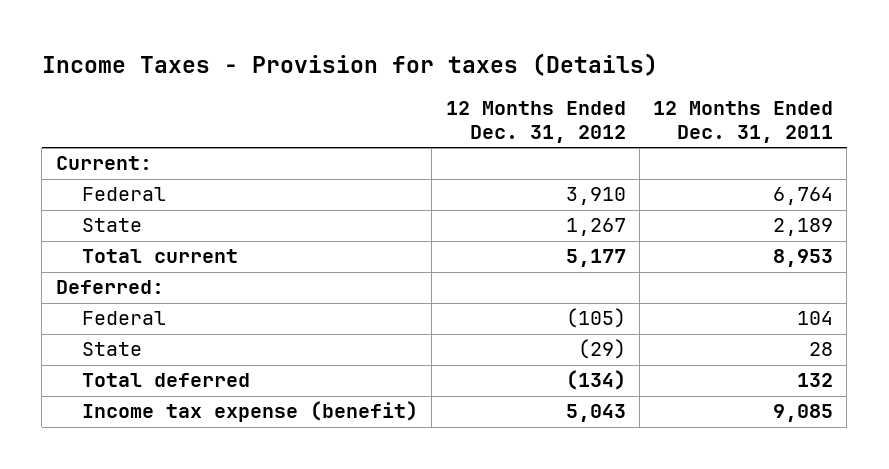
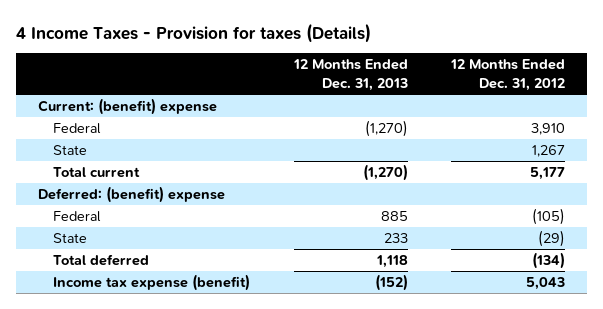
- Income Taxes - Provision for taxes (Details)
+ 4 Income Taxes - Provision for taxes (Details)
- | 12 Months Ended Dec. 31, 2012 | 12 Months Ended Dec. 31, 2011
+ | 12 Months Ended Dec. 31, 2013 | 12 Months Ended Dec. 31, 2012
- Current:
+ Current: (benefit) expense
- Deferred:
+ Deferred: (benefit) expense

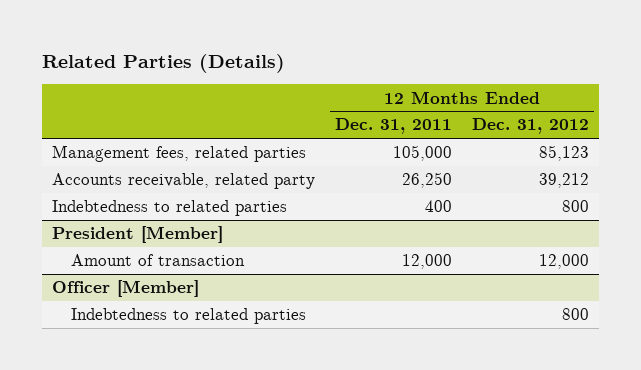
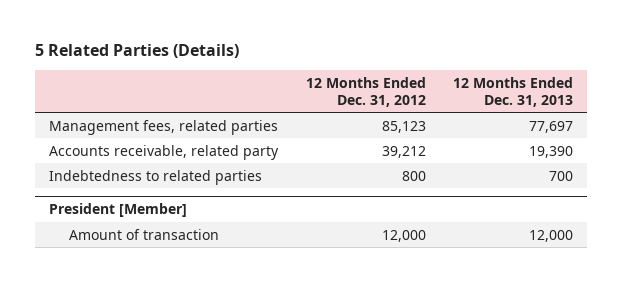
- Related Parties (Details)
+ 5 Related Parties (Details)
- | 12 Months Ended Dec. 31, 2011 | 12 Months Ended Dec. 31, 2012
+ | 12 Months Ended Dec. 31, 2012 | 12 Months Ended Dec. 31, 2013
- Officer [Member]
- Indebtedness to related parties | | 800

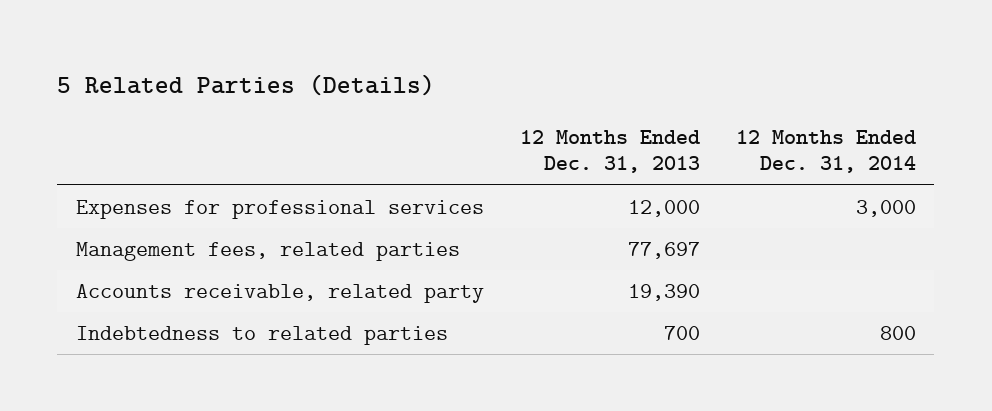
- | 12 Months Ended Dec. 31, 2012 | 12 Months Ended Dec. 31, 2013
+ | 12 Months Ended Dec. 31, 2013 | 12 Months Ended Dec. 31, 2014
+ Expenses for professional services | 12,000 | 3,000
- President [Member]
- Amount of transaction | 12,000 | 12,000

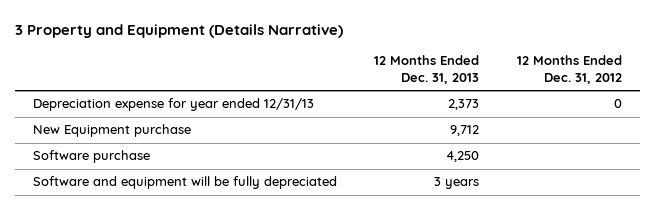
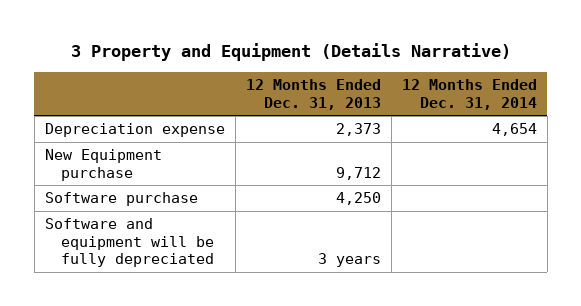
- | 12 Months Ended Dec. 31, 2013 | 12 Months Ended Dec. 31, 2012
+ | 12 Months Ended Dec. 31, 2013 | 12 Months Ended Dec. 31, 2014
- Depreciation expense for year ended 12/31/13 | 2,373 | 0
+ Depreciation expense | 2,373 | 4,654

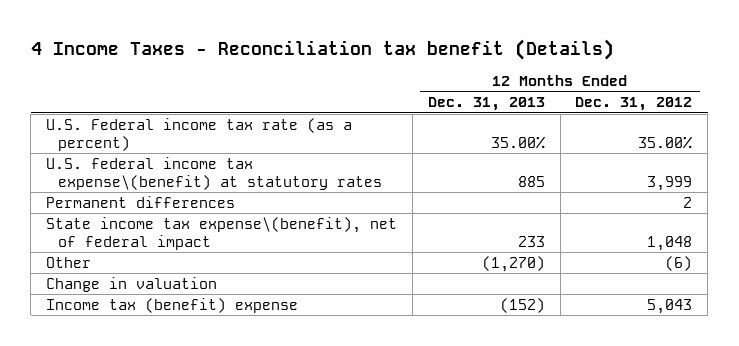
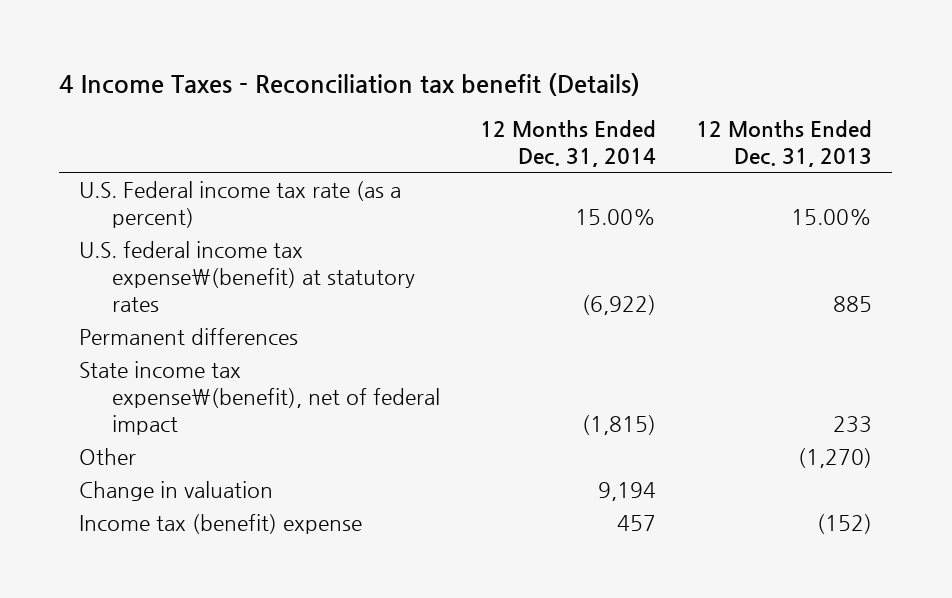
- | 12 Months Ended Dec. 31, 2013 | 12 Months Ended Dec. 31, 2012
+ | 12 Months Ended Dec. 31, 2014 | 12 Months Ended Dec. 31, 2013
- U.S. Federal income tax rate (as a percent) | 35.00% | 35.00%
+ U.S. Federal income tax rate (as a percent) | 15.00% | 15.00%

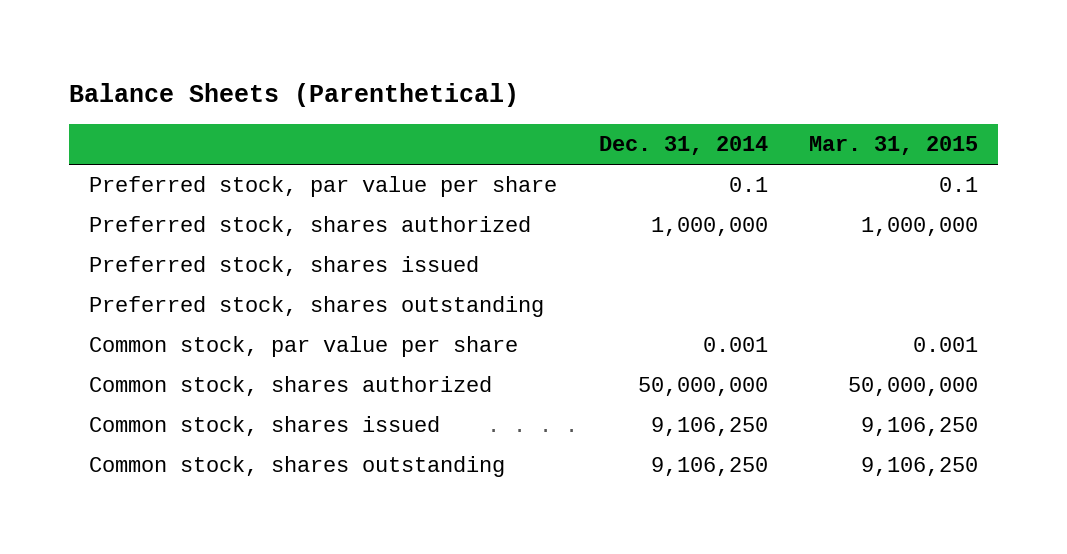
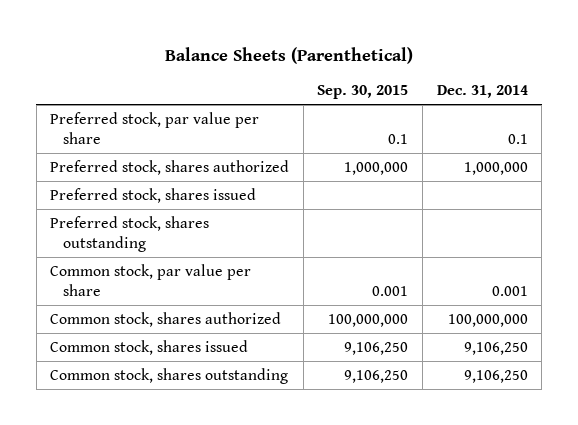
- | Dec. 31, 2014 | Mar. 31, 2015
+ | Sep. 30, 2015 | Dec. 31, 2014
- Common stock, shares authorized | 50,000,000 | 50,000,000
+ Common stock, shares authorized | 100,000,000 | 100,000,000

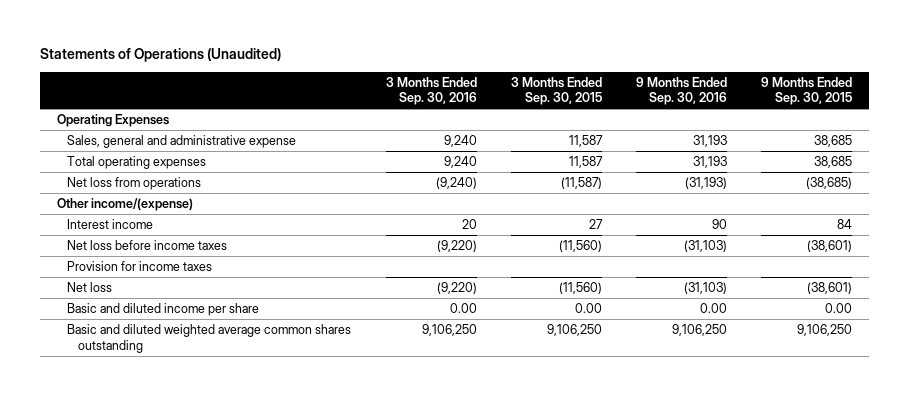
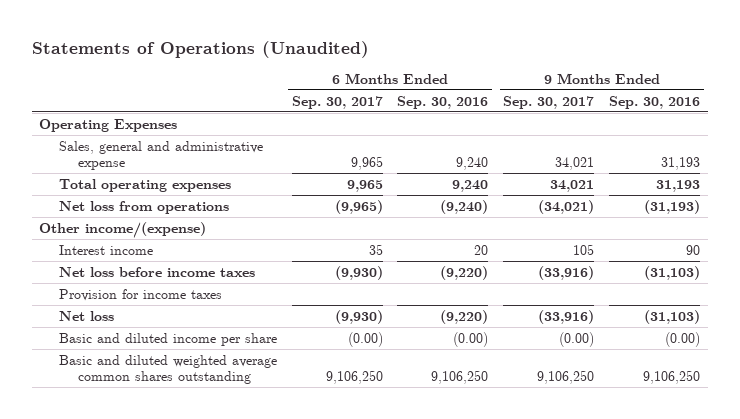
- | 3 Months Ended Sep. 30, 2016 | 3 Months Ended Sep. 30, 2015 | 9 Months Ended Sep. 30, 2016 | 9 Months Ended Sep. 30, 2015
+ | 6 Months Ended Sep. 30, 2017 | 6 Months Ended Sep. 30, 2016 | 9 Months Ended Sep. 30, 2017 | 9 Months Ended Sep. 30, 2016
- Basic and diluted income per share | 0.00 | 0.00 | 0.00 | 0.00
+ Basic and diluted income per share | (0.00) | (0.00) | (0.00) | (0.00)

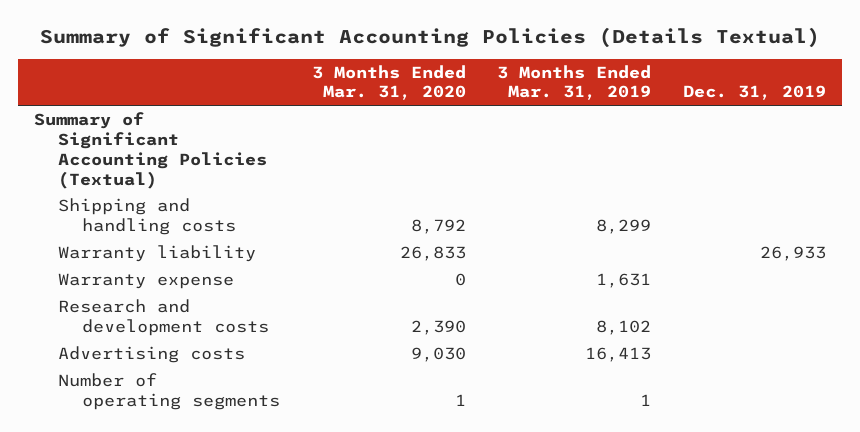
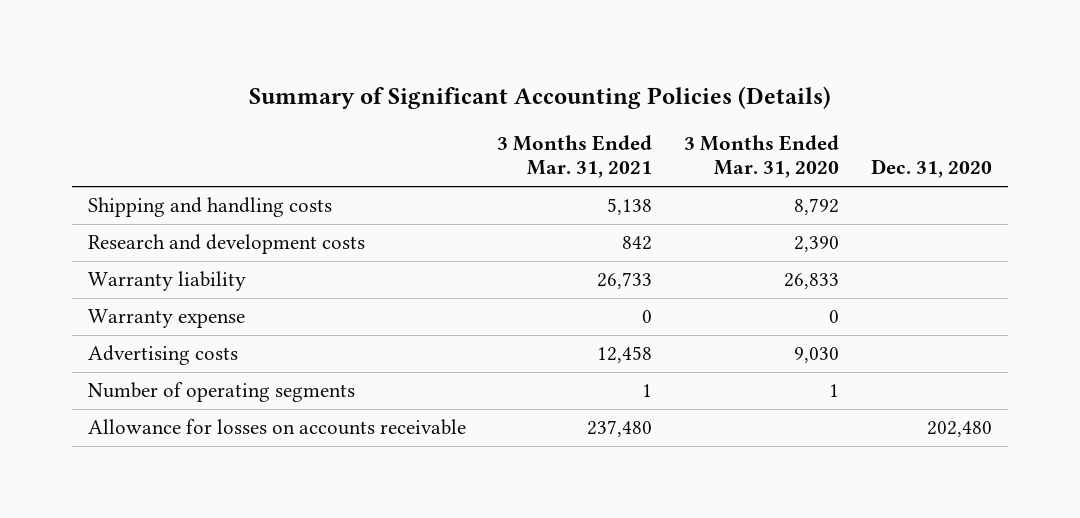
- Summary of Significant Accounting Policies (Details Textual)
+ Summary of Significant Accounting Policies (Details)
- | 3 Months Ended Mar. 31, 2020 | 3 Months Ended Mar. 31, 2019 | Dec. 31, 2019
+ | 3 Months Ended Mar. 31, 2021 | 3 Months Ended Mar. 31, 2020 | Dec. 31, 2020
- Summary of Significant Accounting Policies (Textual)
moved up: Research and development costs | 842 | 2,390 |
+ Allowance for losses on accounts receivable | 237,480 | | 202,480

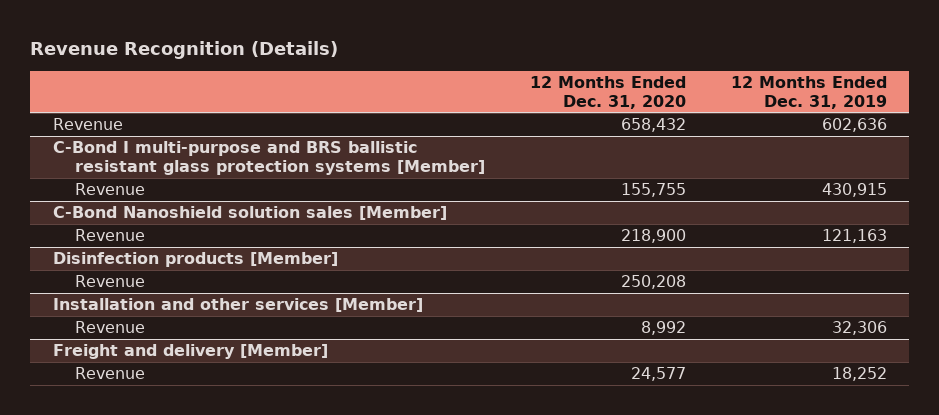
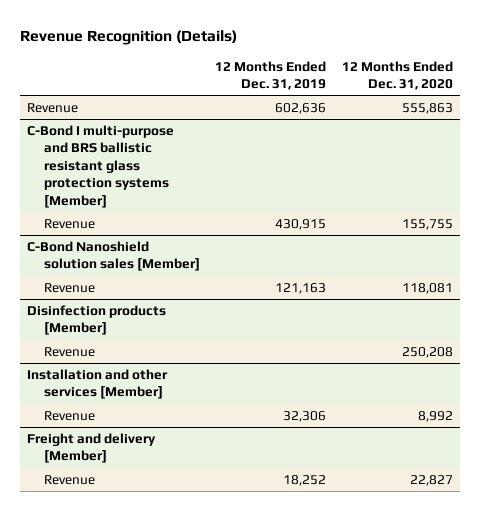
- | 12 Months Ended Dec. 31, 2020 | 12 Months Ended Dec. 31, 2019
+ | 12 Months Ended Dec. 31, 2019 | 12 Months Ended Dec. 31, 2020
- Revenue | 658,432 | 602,636
+ Revenue | 602,636 | 555,863
@ C-Bond Nanoshield solution sales [Member]
- Revenue | 218,900 | 121,163
+ Revenue | 121,163 | 118,081
@ Freight and delivery [Member]
- Revenue | 24,577 | 18,252
+ Revenue | 18,252 | 22,827

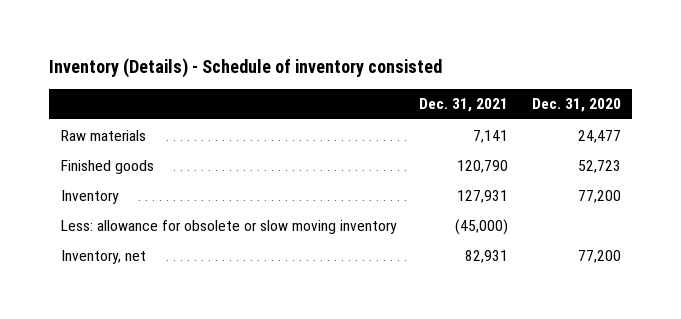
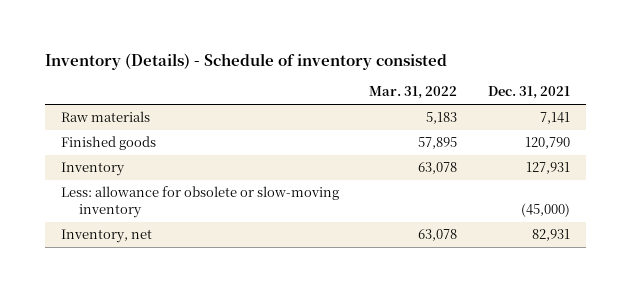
- | Dec. 31, 2021 | Dec. 31, 2020
+ | Mar. 31, 2022 | Dec. 31, 2021
- Less: allowance for obsolete or slow moving inventory | (45,000) |
+ Less: allowance for obsolete or slow-moving inventory | | (45,000)

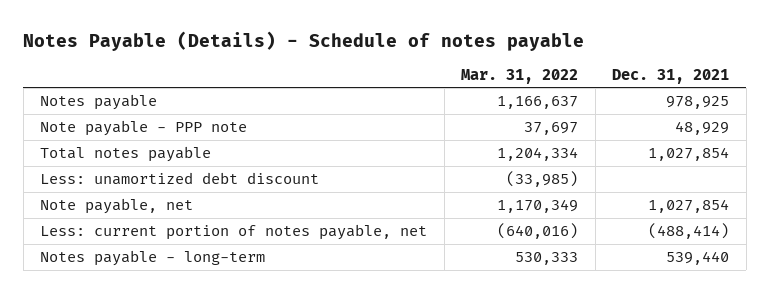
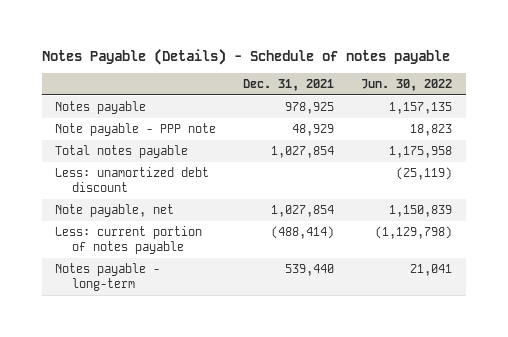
- | Mar. 31, 2022 | Dec. 31, 2021
+ | Dec. 31, 2021 | Jun. 30, 2022
- Less: current portion of notes payable, net | (640,016) | (488,414)
+ Less: current portion of notes payable | (488,414) | (1,129,798)

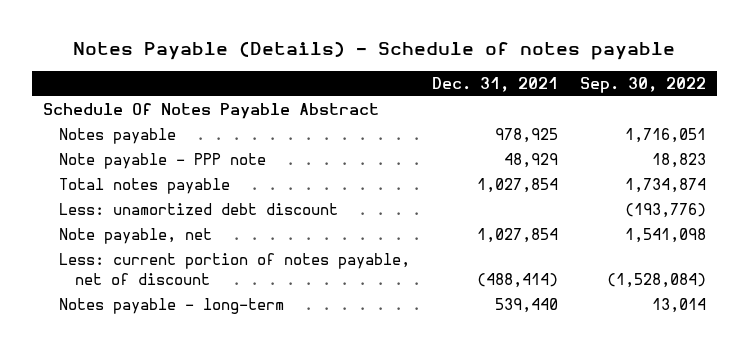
- | Dec. 31, 2021 | Jun. 30, 2022
+ | Dec. 31, 2021 | Sep. 30, 2022
+ Schedule Of Notes Payable Abstract
- Less: current portion of notes payable | (488,414) | (1,129,798)
+ Less: current portion of notes payable, net of discount | (488,414) | (1,528,084)

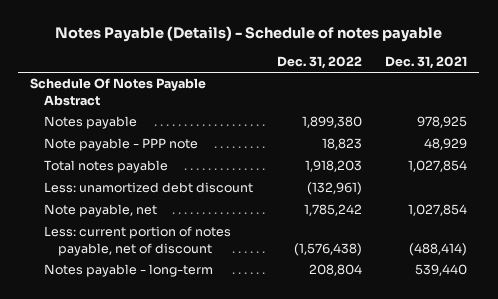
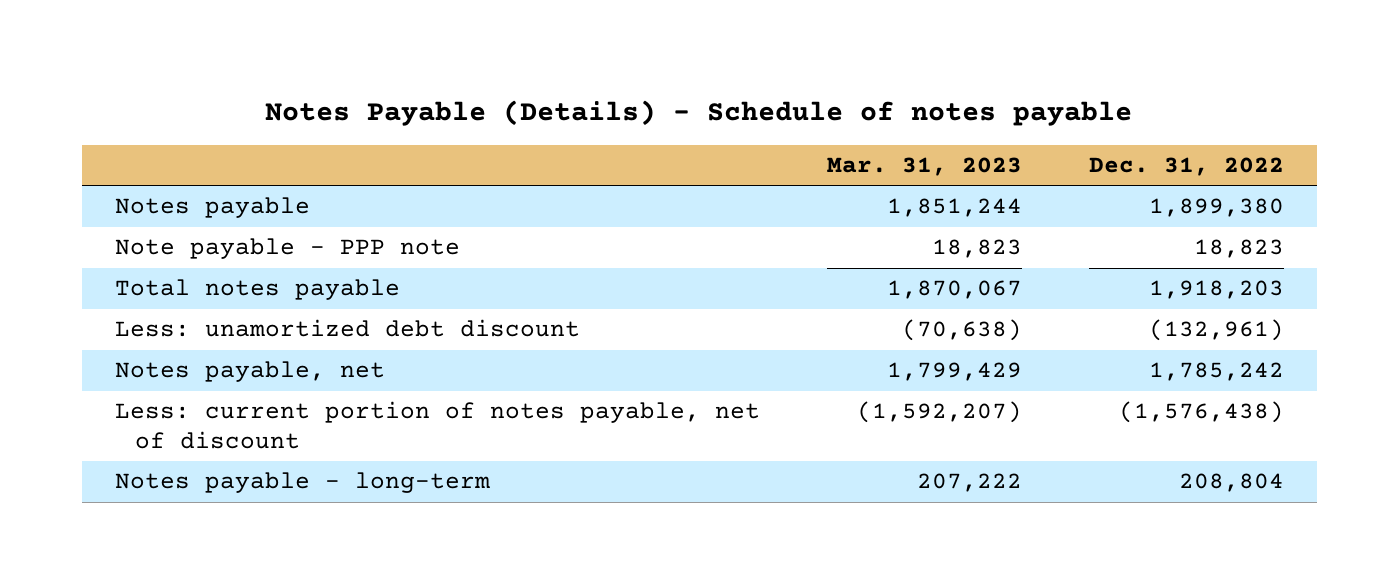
- | Dec. 31, 2022 | Dec. 31, 2021
+ | Mar. 31, 2023 | Dec. 31, 2022
- Schedule Of Notes Payable Abstract
- Note payable, net | 1,785,242 | 1,027,854
+ Notes payable, net | 1,799,429 | 1,785,242

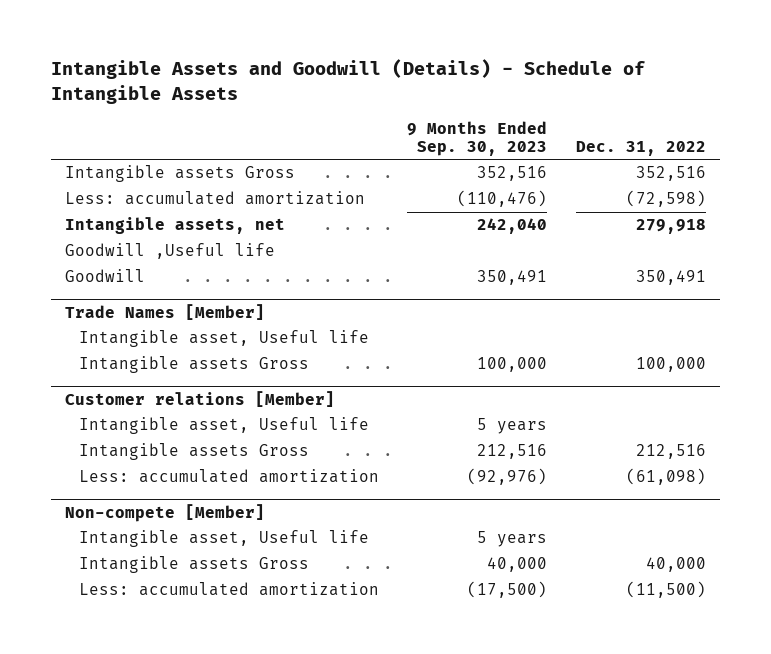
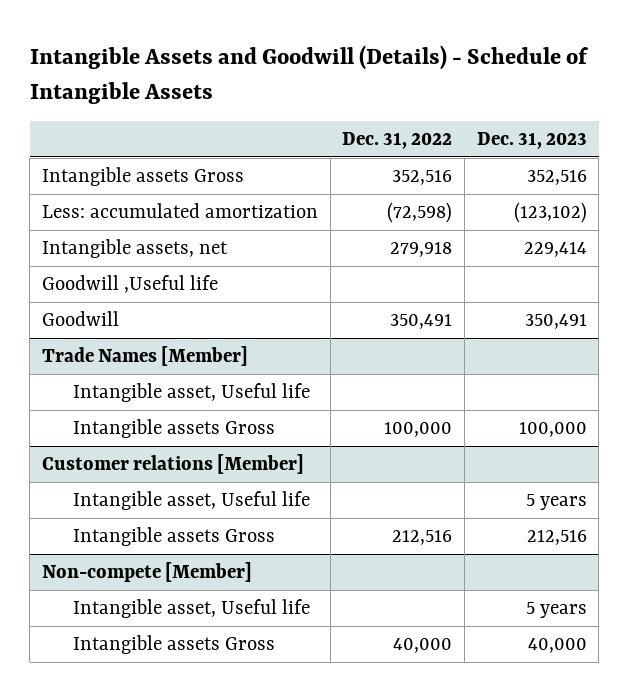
- | 9 Months Ended Sep. 30, 2023 | Dec. 31, 2022
+ | Dec. 31, 2022 | Dec. 31, 2023
@ Customer relations [Member]
- Less: accumulated amortization | (92,976) | (61,098)
@ Non-compete [Member]
- Less: accumulated amortization | (17,500) | (11,500)

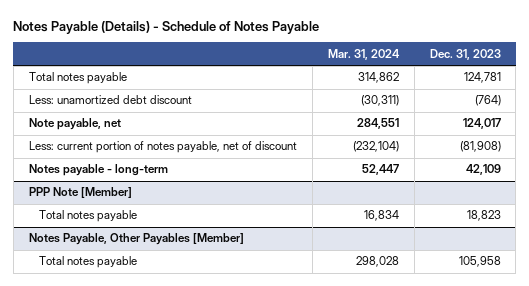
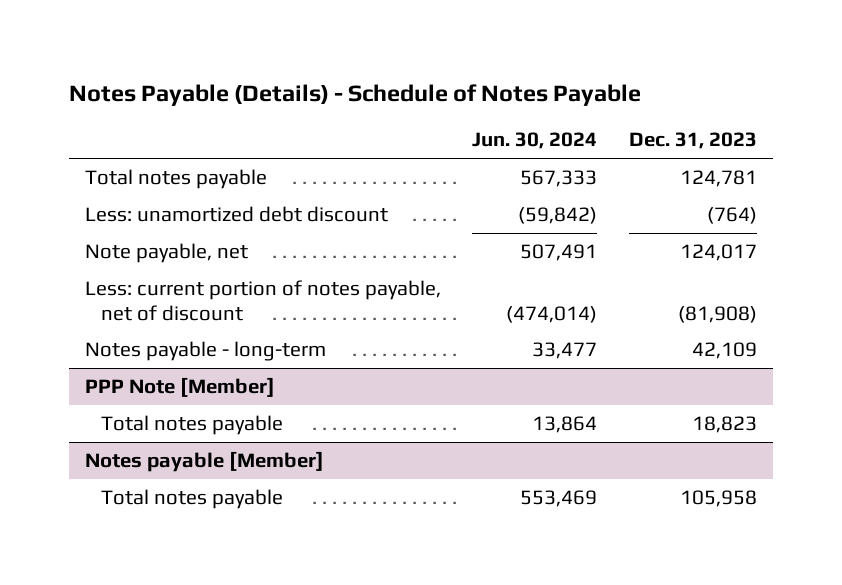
- | Mar. 31, 2024 | Dec. 31, 2023
+ | Jun. 30, 2024 | Dec. 31, 2023
- Notes Payable, Other Payables [Member]
+ Notes payable [Member]

